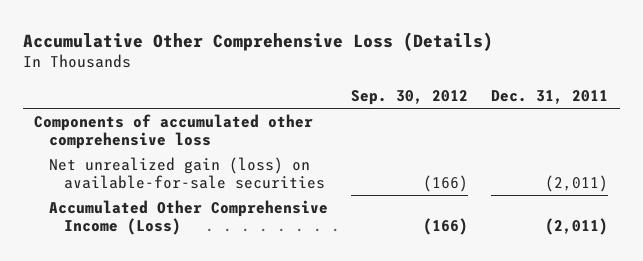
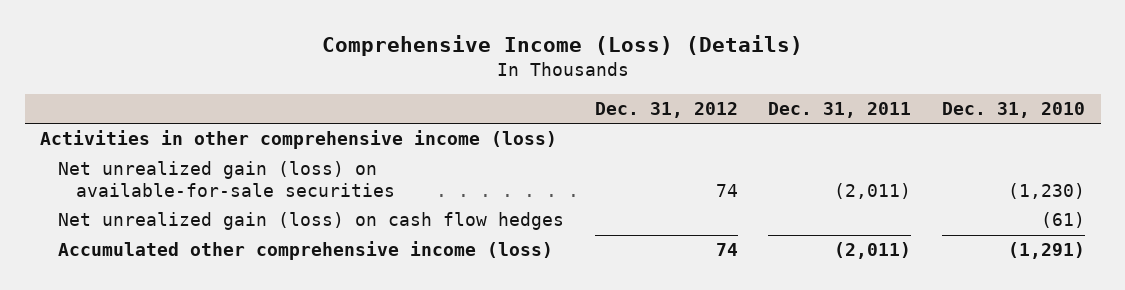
- Accumulative Other Comprehensive Loss (Details)
+ Comprehensive Income (Loss) (Details)
- | Sep. 30, 2012 | Dec. 31, 2011
+ | Dec. 31, 2012 | Dec. 31, 2011 | Dec. 31, 2010
- Components of accumulated other comprehensive loss
+ Activities in other comprehensive income (loss)
- Accumulated Other Comprehensive Income (Loss) | (166) | (2,011)
+ Net unrealized gain (loss) on cash flow hedges | | | (61)
+ Accumulated other comprehensive income (loss) | 74 | (2,011) | (1,291)

